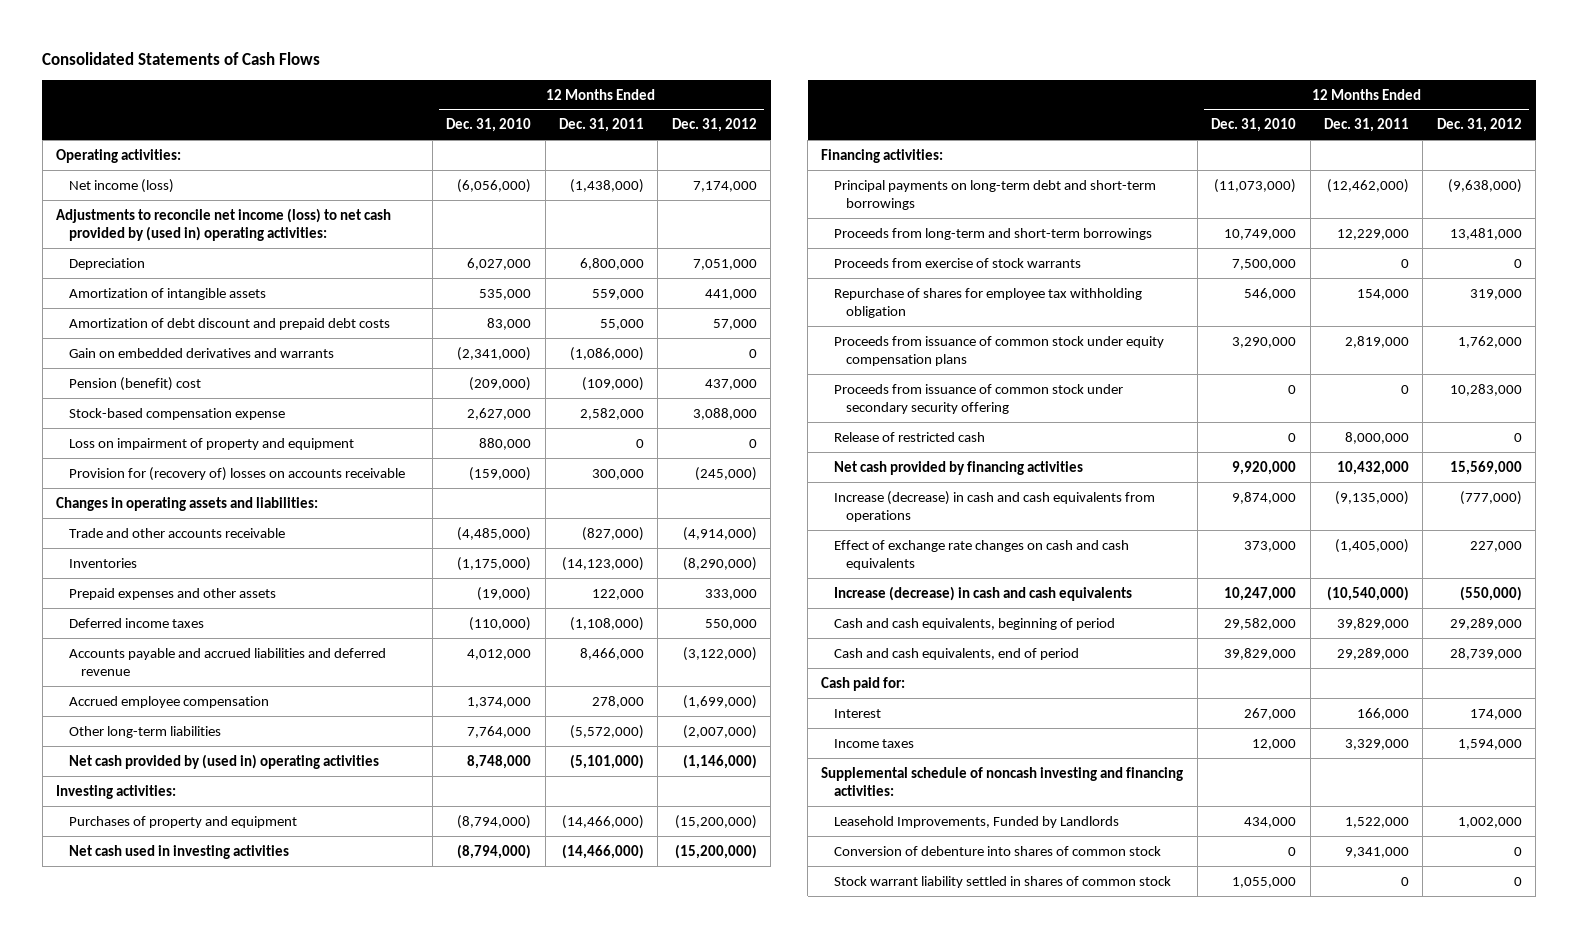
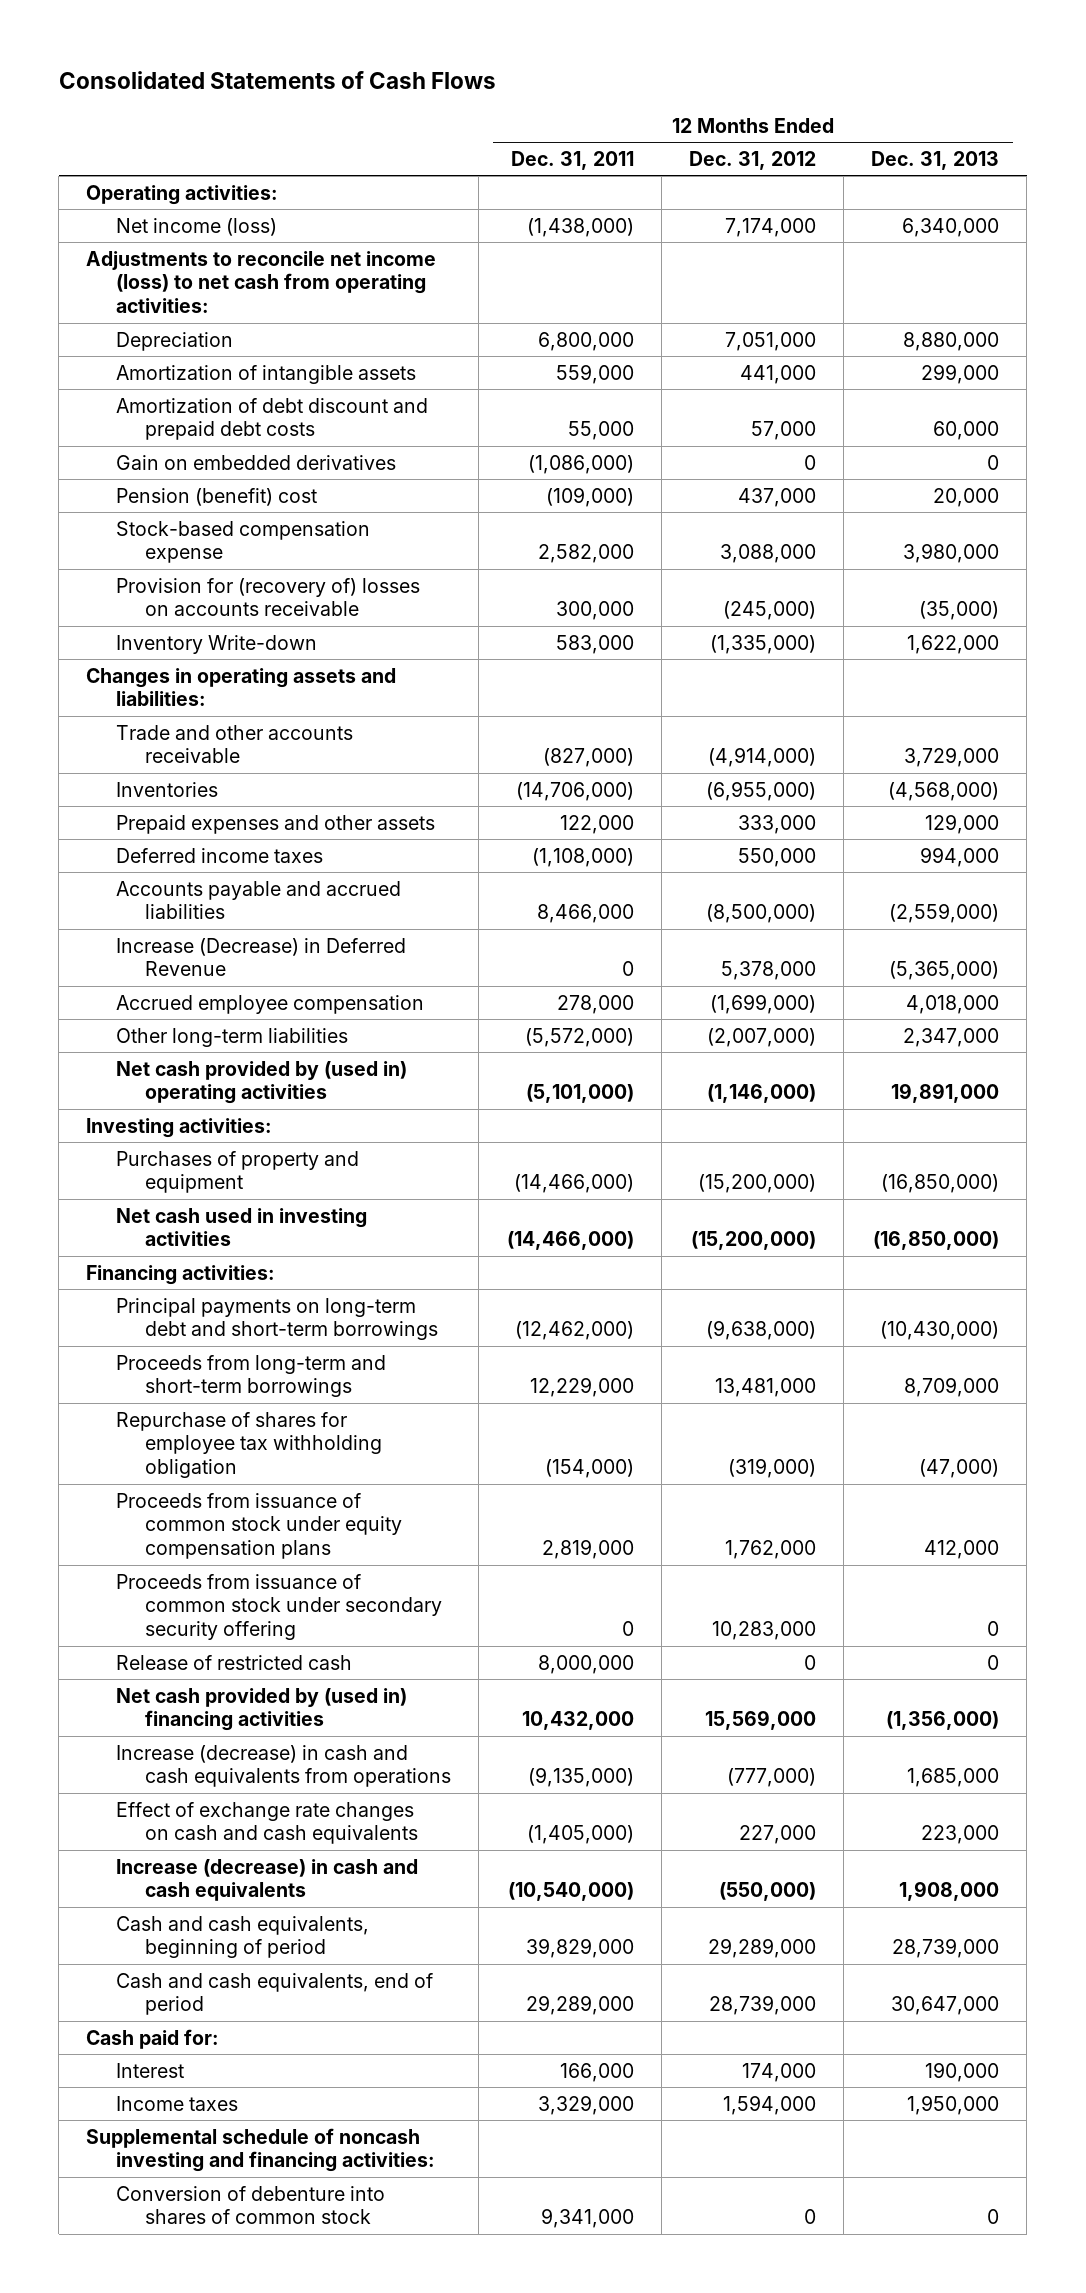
- | 12 Months Ended Dec. 31, 2010 | 12 Months Ended Dec. 31, 2011 | 12 Months Ended Dec. 31, 2012
+ | 12 Months Ended Dec. 31, 2011 | 12 Months Ended Dec. 31, 2012 | 12 Months Ended Dec. 31, 2013
- Adjustments to reconcile net income (loss) to net cash provided by (used in) operating activities:
+ Adjustments to reconcile net income (loss) to net cash from operating activities:
- Gain on embedded derivatives and warrants | (2,341,000) | (1,086,000) | 0
+ Gain on embedded derivatives | (1,086,000) | 0 | 0
- Loss on impairment of property and equipment | 880,000 | 0 | 0
+ Inventory Write-down | 583,000 | (1,335,000) | 1,622,000
- Inventories | (1,175,000) | (14,123,000) | (8,290,000)
+ Inventories | (14,706,000) | (6,955,000) | (4,568,000)
- Accounts payable and accrued liabilities and deferred revenue | 4,012,000 | 8,466,000 | (3,122,000)
+ Accounts payable and accrued liabilities | 8,466,000 | (8,500,000) | (2,559,000)
+ Increase (Decrease) in Deferred Revenue | 0 | 5,378,000 | (5,365,000)
- Proceeds from exercise of stock warrants | 7,500,000 | 0 | 0
- Repurchase of shares for employee tax withholding obligation | 546,000 | 154,000 | 319,000
+ Repurchase of shares for employee tax withholding obligation | (154,000) | (319,000) | (47,000)
- Net cash provided by financing activities | 9,920,000 | 10,432,000 | 15,569,000
+ Net cash provided by (used in) financing activities | 10,432,000 | 15,569,000 | (1,356,000)
- Leasehold Improvements, Funded by Landlords | 434,000 | 1,522,000 | 1,002,000
- Stock warrant liability settled in shares of common stock | 1,055,000 | 0 | 0

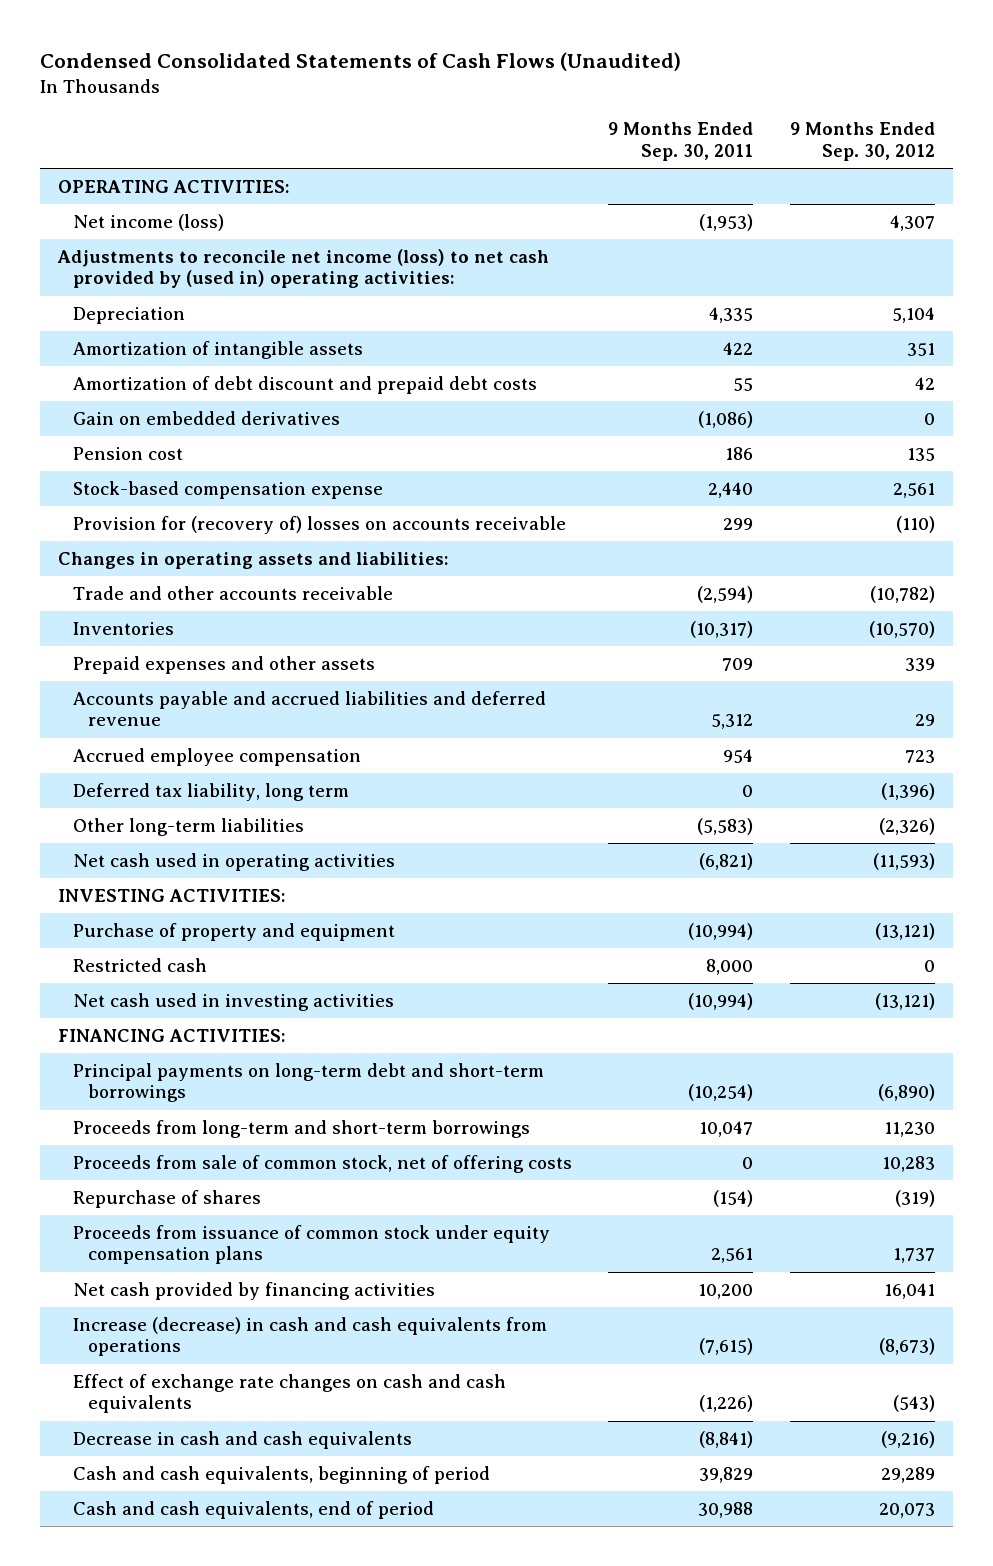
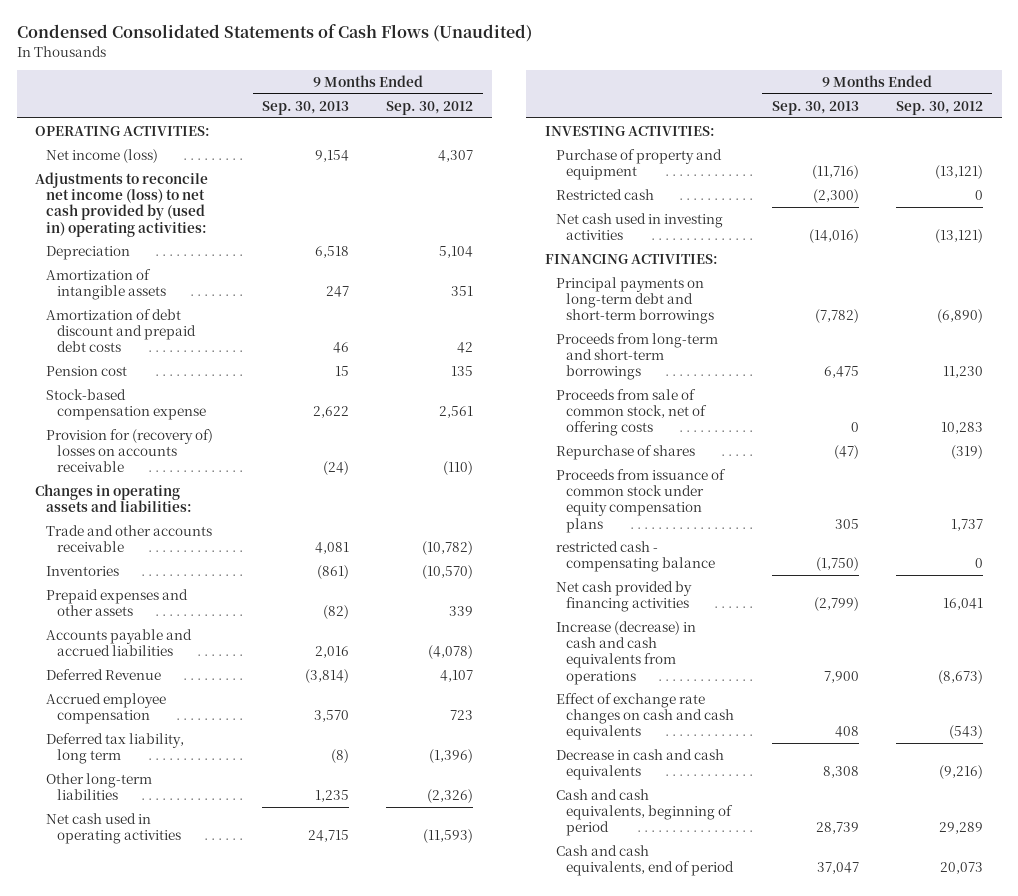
- | 9 Months Ended Sep. 30, 2011 | 9 Months Ended Sep. 30, 2012
+ | 9 Months Ended Sep. 30, 2013 | 9 Months Ended Sep. 30, 2012
- Gain on embedded derivatives | (1,086) | 0
- Accounts payable and accrued liabilities and deferred revenue | 5,312 | 29
+ Accounts payable and accrued liabilities | 2,016 | (4,078)
+ Deferred Revenue | (3,814) | 4,107
+ restricted cash - compensating balance | (1,750) | 0

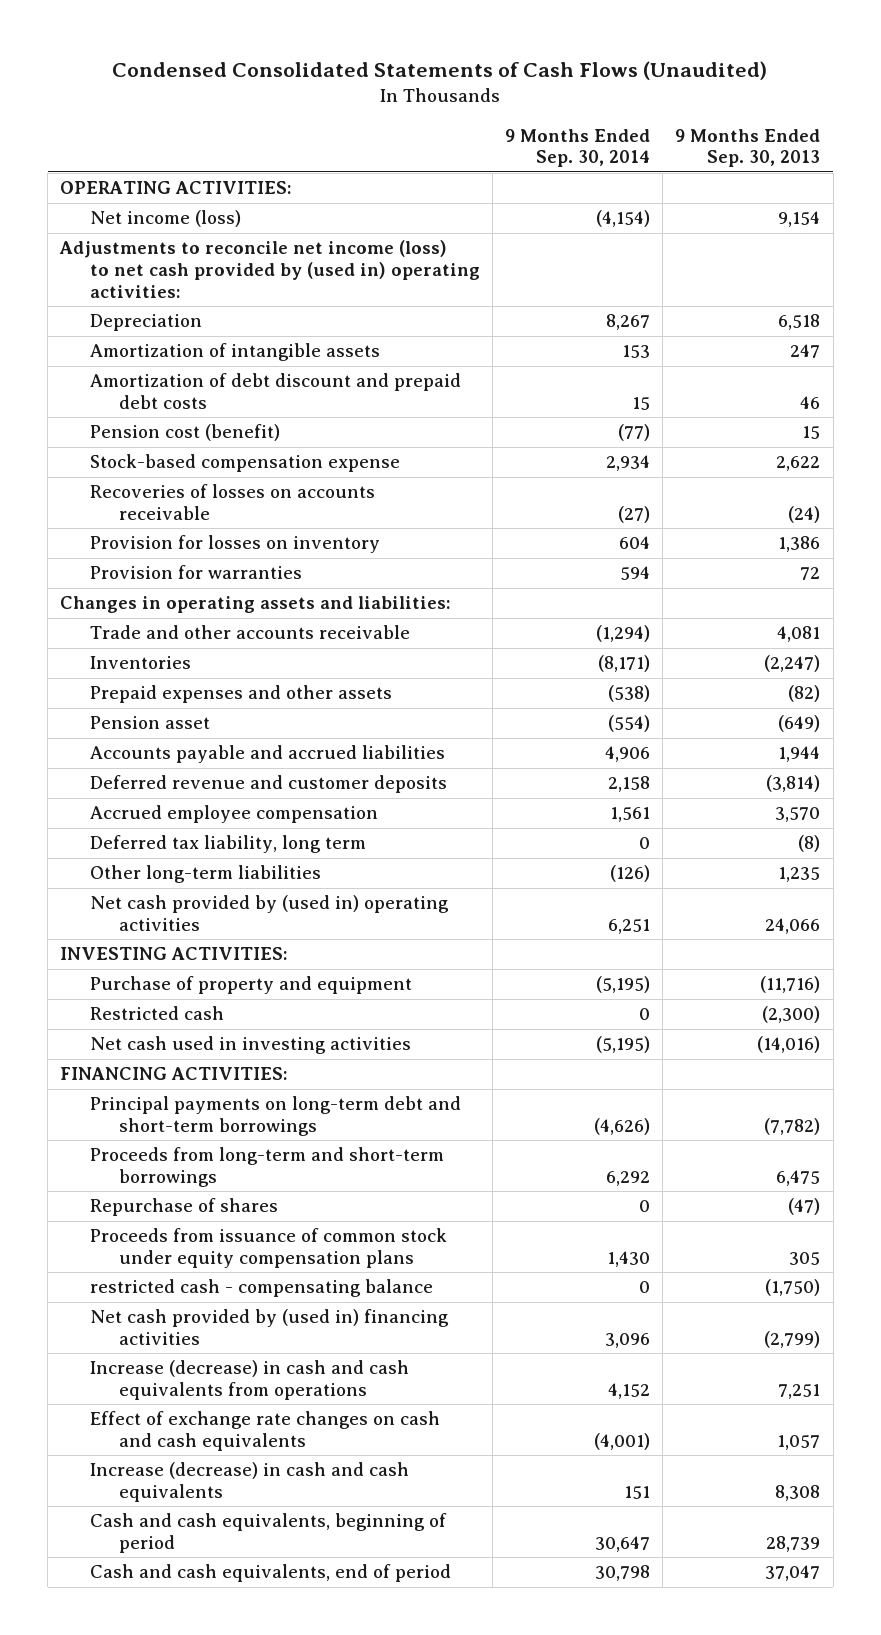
- | 9 Months Ended Sep. 30, 2013 | 9 Months Ended Sep. 30, 2012
+ | 9 Months Ended Sep. 30, 2014 | 9 Months Ended Sep. 30, 2013
- Pension cost | 15 | 135
+ Pension cost (benefit) | (77) | 15
- Provision for (recovery of) losses on accounts receivable | (24) | (110)
+ Recoveries of losses on accounts receivable | (27) | (24)
+ Provision for losses on inventory | 604 | 1,386
+ Provision for warranties | 594 | 72
- Inventories | (861) | (10,570)
+ Inventories | (8,171) | (2,247)
- Accounts payable and accrued liabilities | 2,016 | (4,078)
- Deferred Revenue | (3,814) | 4,107
+ Pension asset | (554) | (649)
+ Accounts payable and accrued liabilities | 4,906 | 1,944
+ Deferred revenue and customer deposits | 2,158 | (3,814)
- Net cash used in operating activities | 24,715 | (11,593)
+ Net cash provided by (used in) operating activities | 6,251 | 24,066
- Proceeds from sale of common stock, net of offering costs | 0 | 10,283
- Net cash provided by financing activities | (2,799) | 16,041
- Increase (decrease) in cash and cash equivalents from operations | 7,900 | (8,673)
- Effect of exchange rate changes on cash and cash equivalents | 408 | (543)
- Decrease in cash and cash equivalents | 8,308 | (9,216)
+ Net cash provided by (used in) financing activities | 3,096 | (2,799)
+ Increase (decrease) in cash and cash equivalents from operations | 4,152 | 7,251
+ Effect of exchange rate changes on cash and cash equivalents | (4,001) | 1,057
+ Increase (decrease) in cash and cash equivalents | 151 | 8,308

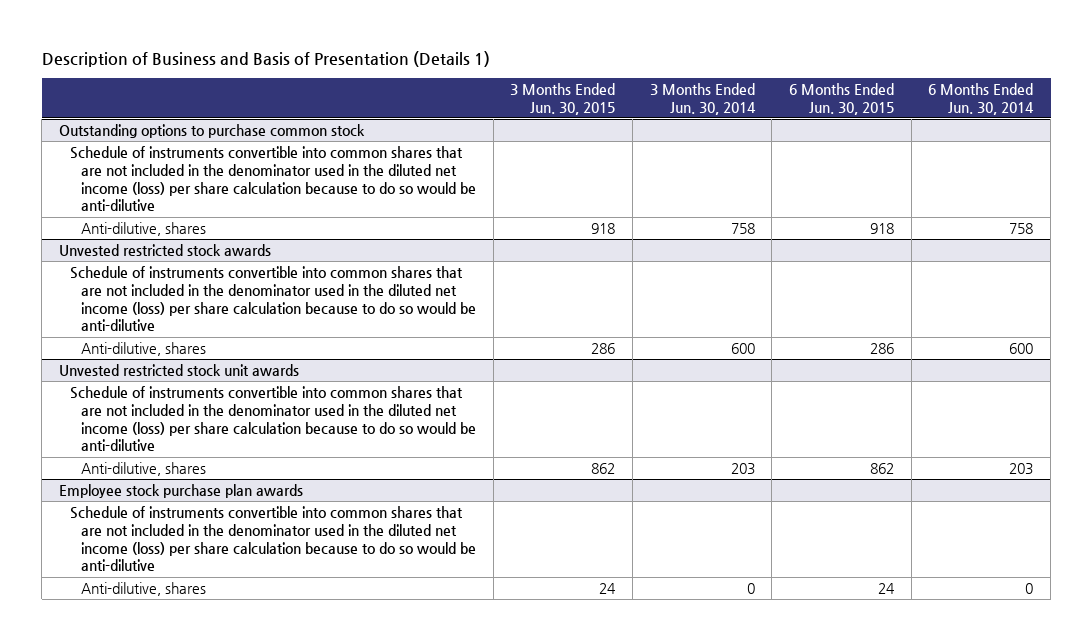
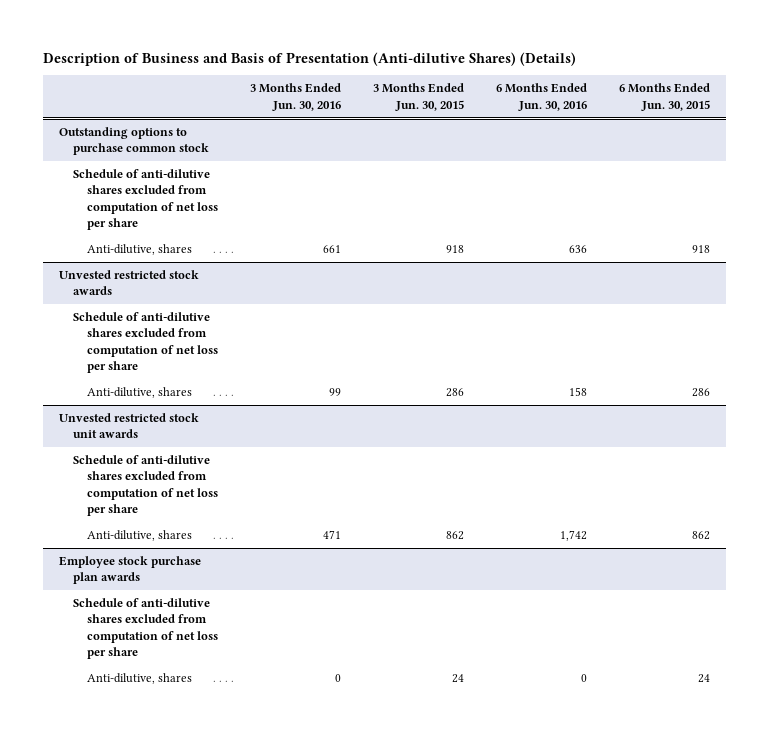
- Description of Business and Basis of Presentation (Details 1)
+ Description of Business and Basis of Presentation (Anti-dilutive Shares) (Details)
- | 3 Months Ended Jun. 30, 2015 | 3 Months Ended Jun. 30, 2014 | 6 Months Ended Jun. 30, 2015 | 6 Months Ended Jun. 30, 2014
+ | 3 Months Ended Jun. 30, 2016 | 3 Months Ended Jun. 30, 2015 | 6 Months Ended Jun. 30, 2016 | 6 Months Ended Jun. 30, 2015
@ Outstanding options to purchase common stock
- Schedule of instruments convertible into common shares that are not included in the denominator used in the diluted net income (loss) per share calculation because to do so would be anti-dilutive
+ Schedule of anti-dilutive shares excluded from computation of net loss per share
@ Unvested restricted stock awards
- Schedule of instruments convertible into common shares that are not included in the denominator used in the diluted net income (loss) per share calculation because to do so would be anti-dilutive
+ Schedule of anti-dilutive shares excluded from computation of net loss per share
@ Unvested restricted stock unit awards
- Schedule of instruments convertible into common shares that are not included in the denominator used in the diluted net income (loss) per share calculation because to do so would be anti-dilutive
+ Schedule of anti-dilutive shares excluded from computation of net loss per share
@ Employee stock purchase plan awards
- Schedule of instruments convertible into common shares that are not included in the denominator used in the diluted net income (loss) per share calculation because to do so would be anti-dilutive
+ Schedule of anti-dilutive shares excluded from computation of net loss per share

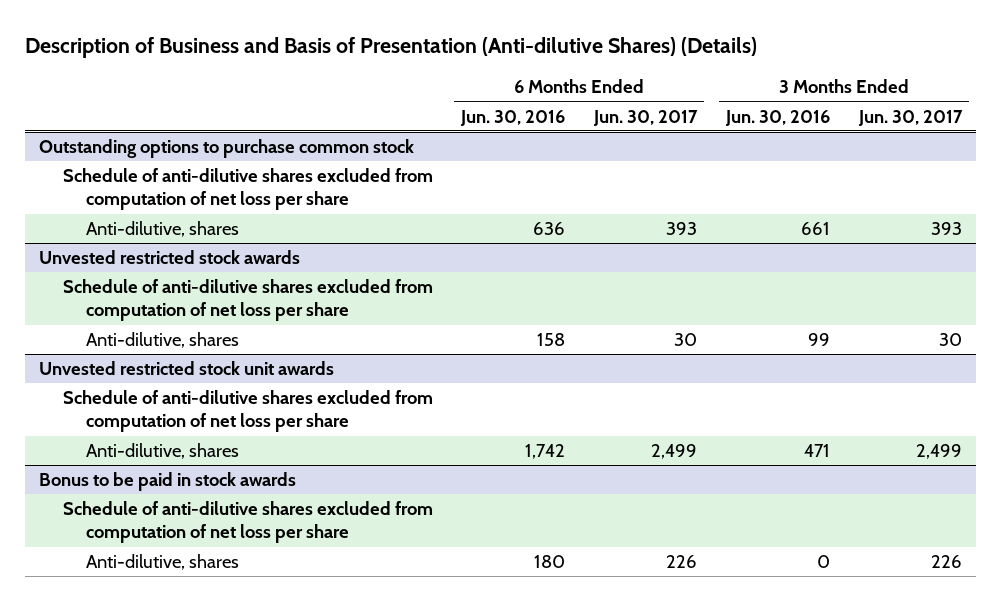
- | 3 Months Ended Jun. 30, 2016 | 3 Months Ended Jun. 30, 2015 | 6 Months Ended Jun. 30, 2016 | 6 Months Ended Jun. 30, 2015
+ | 6 Months Ended Jun. 30, 2016 | 6 Months Ended Jun. 30, 2017 | 3 Months Ended Jun. 30, 2016 | 3 Months Ended Jun. 30, 2017
- Employee stock purchase plan awards
+ Bonus to be paid in stock awards
- Anti-dilutive, shares | 0 | 24 | 0 | 24
+ Anti-dilutive, shares | 180 | 226 | 0 | 226

